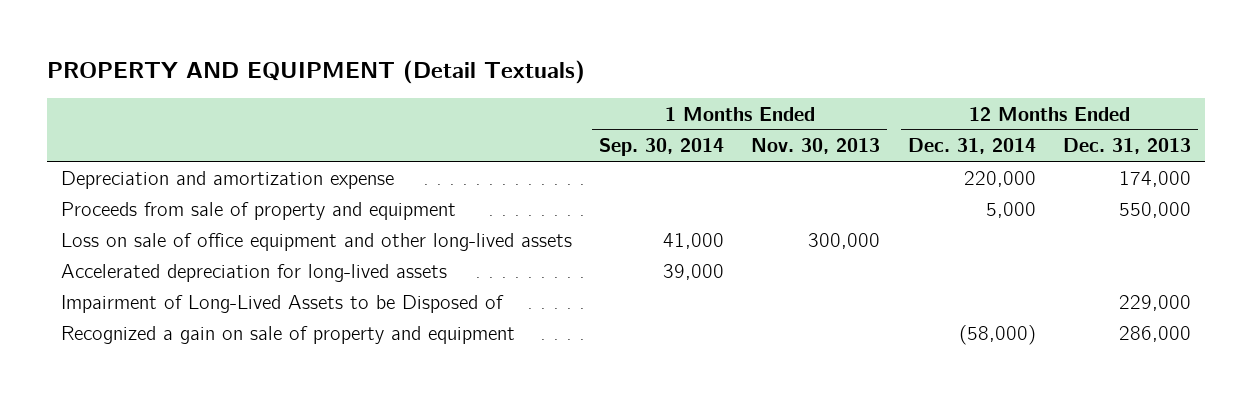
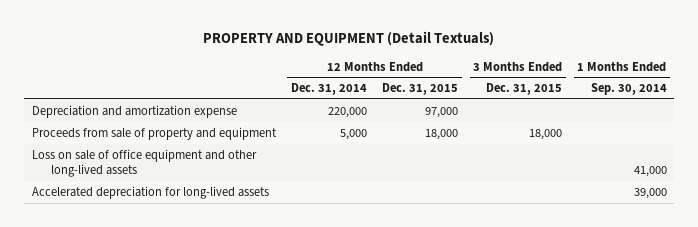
- | 1 Months Ended Sep. 30, 2014 | 1 Months Ended Nov. 30, 2013 | 12 Months Ended Dec. 31, 2014 | 12 Months Ended Dec. 31, 2013
+ | 12 Months Ended Dec. 31, 2014 | 12 Months Ended Dec. 31, 2015 | 3 Months Ended Dec. 31, 2015 | 1 Months Ended Sep. 30, 2014
- Impairment of Long-Lived Assets to be Disposed of | | | | 229,000
- Recognized a gain on sale of property and equipment | | | (58,000) | 286,000

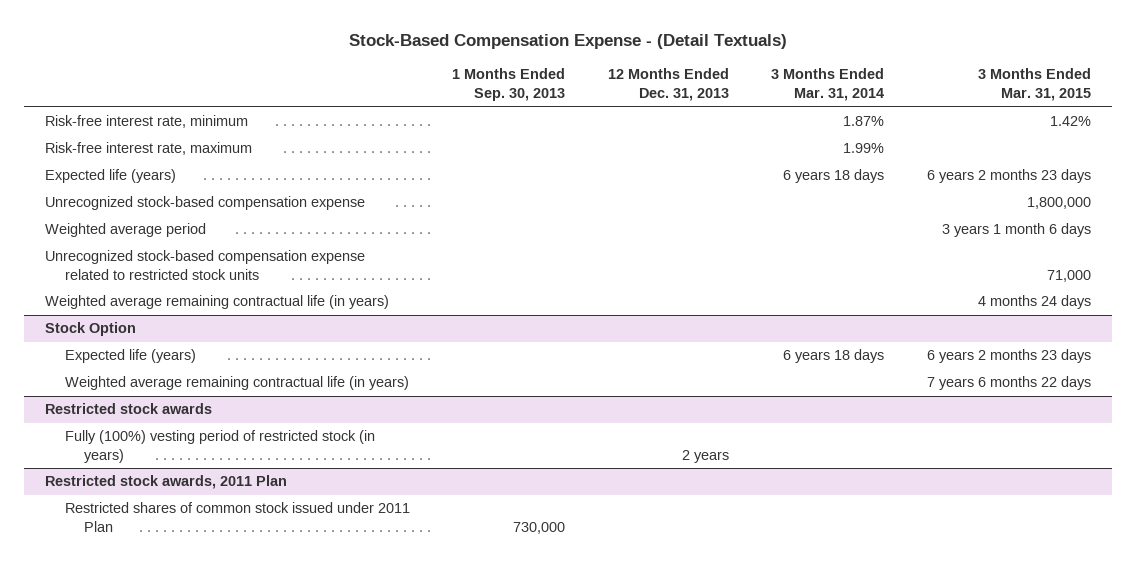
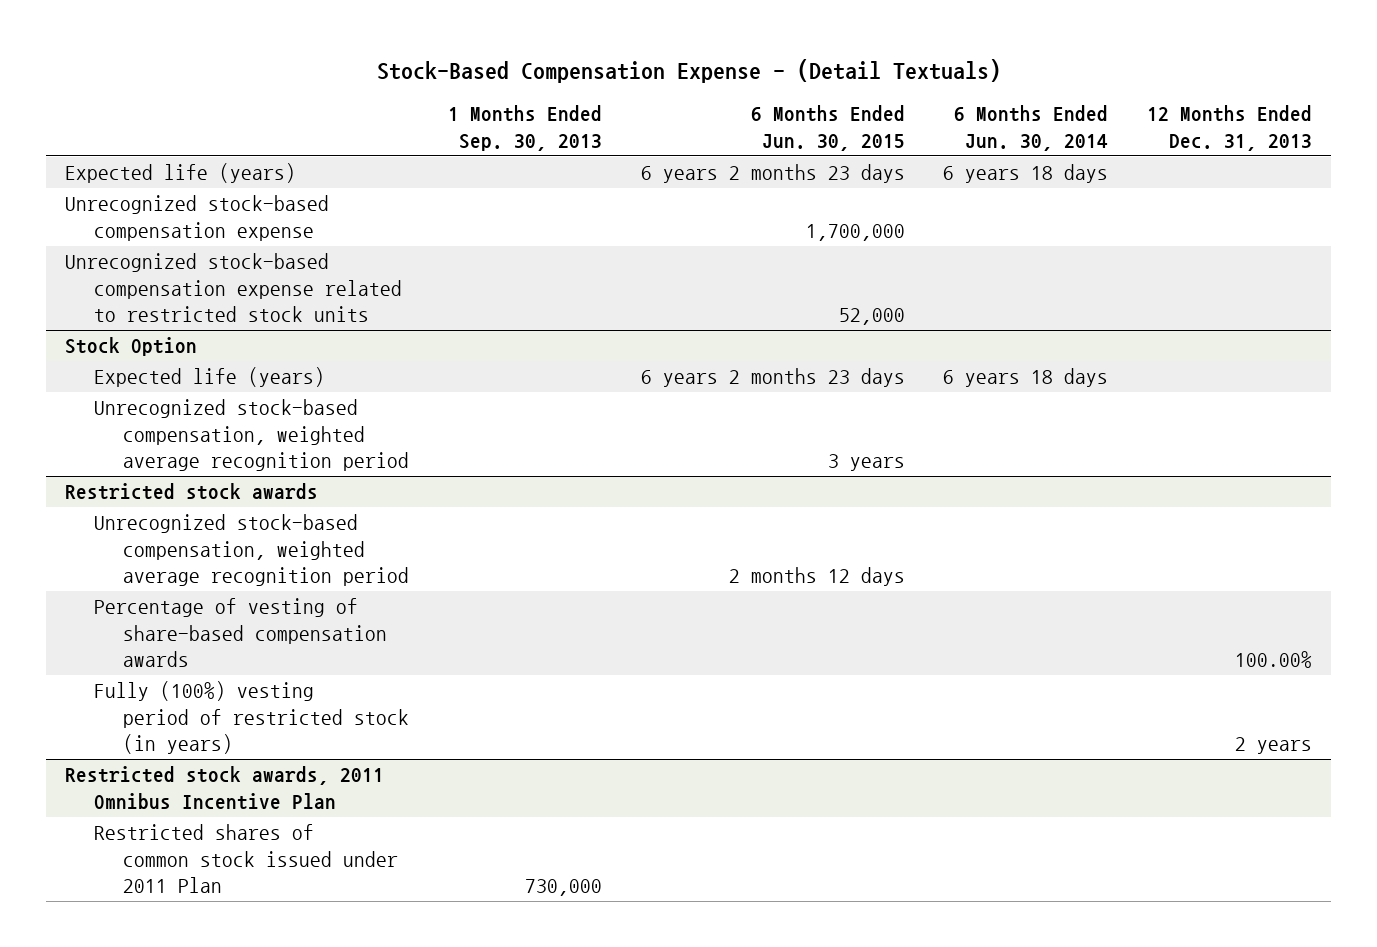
- | 1 Months Ended Sep. 30, 2013 | 12 Months Ended Dec. 31, 2013 | 3 Months Ended Mar. 31, 2014 | 3 Months Ended Mar. 31, 2015
+ | 1 Months Ended Sep. 30, 2013 | 6 Months Ended Jun. 30, 2015 | 6 Months Ended Jun. 30, 2014 | 12 Months Ended Dec. 31, 2013
- Risk-free interest rate, minimum | | | 1.87% | 1.42%
- Risk-free interest rate, maximum | | | 1.99% |
- Weighted average period | | | | 3 years 1 month 6 days
- Weighted average remaining contractual life (in years) | | | | 4 months 24 days
@ Stock Option
- Weighted average remaining contractual life (in years) | | | | 7 years 6 months 22 days
+ Unrecognized stock-based compensation, weighted average recognition period | | 3 years | |
@ Restricted stock awards
+ Unrecognized stock-based compensation, weighted average recognition period | | 2 months 12 days | |
+ Percentage of vesting of share-based compensation awards | | | | 100.00%
- Restricted stock awards, 2011 Plan
+ Restricted stock awards, 2011 Omnibus Incentive Plan

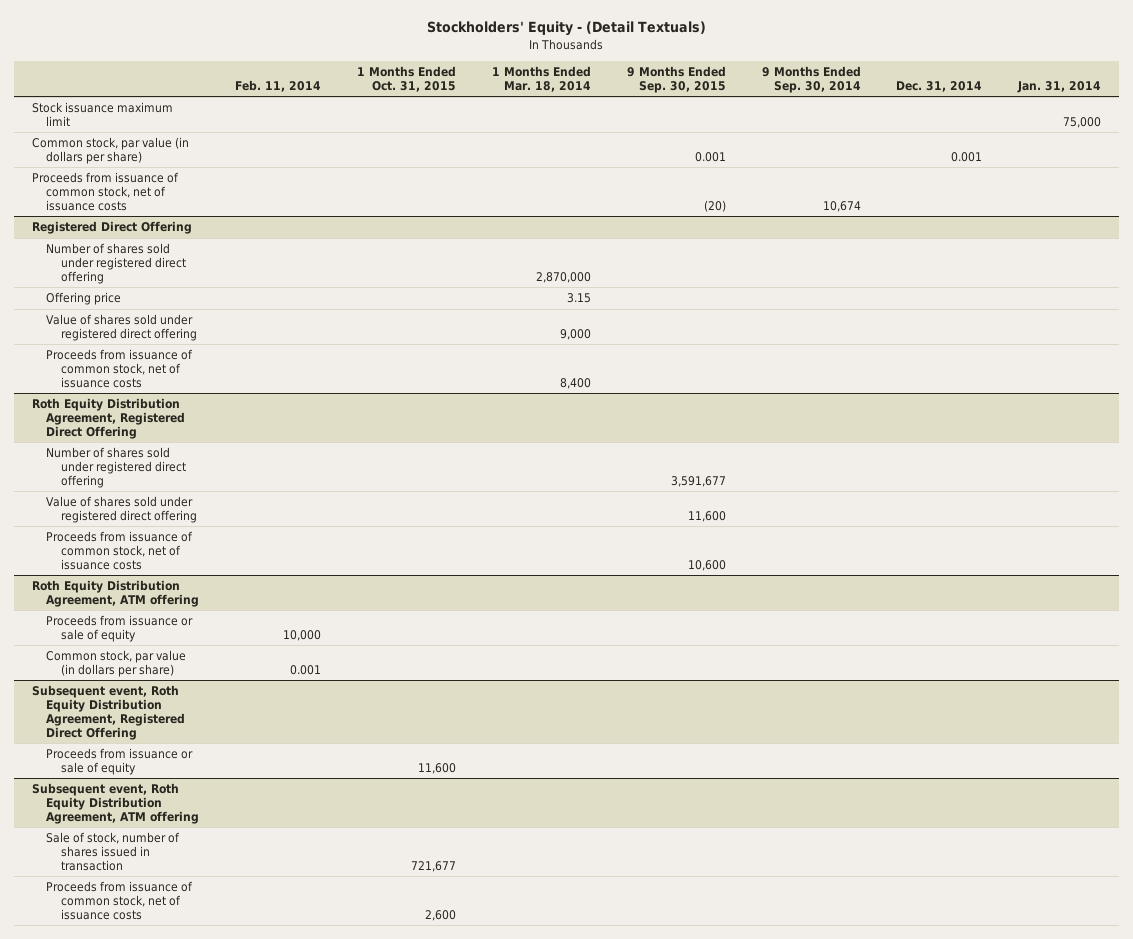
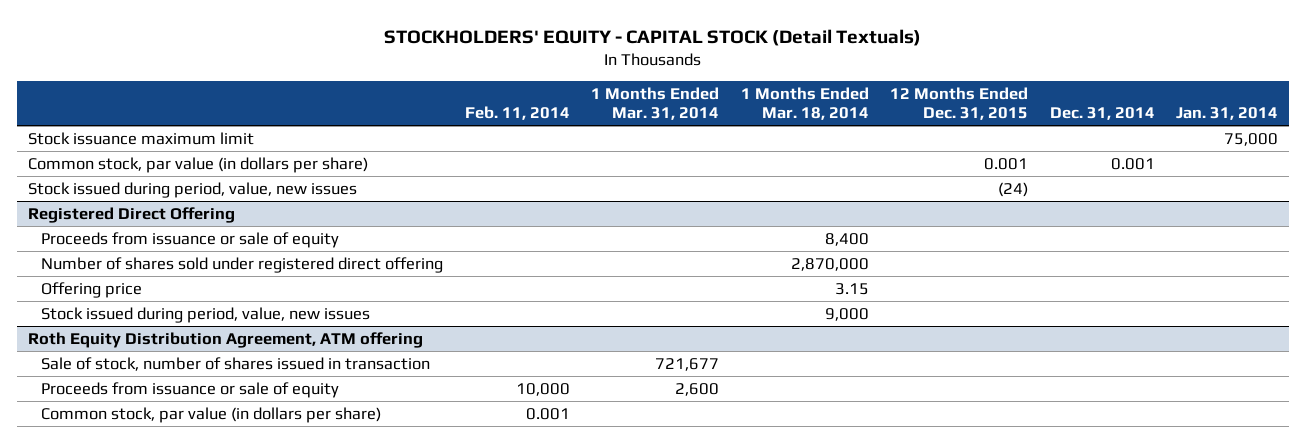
- Stockholders' Equity - (Detail Textuals)
+ STOCKHOLDERS' EQUITY - CAPITAL STOCK (Detail Textuals)
- | Feb. 11, 2014 | 1 Months Ended Oct. 31, 2015 | 1 Months Ended Mar. 18, 2014 | 9 Months Ended Sep. 30, 2015 | 9 Months Ended Sep. 30, 2014 | Dec. 31, 2014 | Jan. 31, 2014
+ | Feb. 11, 2014 | 1 Months Ended Mar. 31, 2014 | 1 Months Ended Mar. 18, 2014 | 12 Months Ended Dec. 31, 2015 | Dec. 31, 2014 | Jan. 31, 2014
- Proceeds from issuance of common stock, net of issuance costs | | | | (20) | 10,674 | |
+ Stock issued during period, value, new issues | | | | (24) | |
@ Registered Direct Offering
+ Proceeds from issuance or sale of equity | | | 8,400 | | |
- Value of shares sold under registered direct offering | | | 9,000 | | | |
- Proceeds from issuance of common stock, net of issuance costs | | | 8,400 | | | |
- Roth Equity Distribution Agreement, Registered Direct Offering
- Number of shares sold under registered direct offering | | | | 3,591,677 | | |
- Value of shares sold under registered direct offering | | | | 11,600 | | |
- Proceeds from issuance of common stock, net of issuance costs | | | | 10,600 | | |
@ Registered Direct Offering
+ Stock issued during period, value, new issues | | | 9,000 | | |
@ Roth Equity Distribution Agreement, ATM offering
+ Sale of stock, number of shares issued in transaction | | 721,677 | | | |
- Subsequent event, Roth Equity Distribution Agreement, Registered Direct Offering
- Proceeds from issuance or sale of equity | | 11,600 | | | | |
- Subsequent event, Roth Equity Distribution Agreement, ATM offering
- Sale of stock, number of shares issued in transaction | | 721,677 | | | | |
- Proceeds from issuance of common stock, net of issuance costs | | 2,600 | | | | |

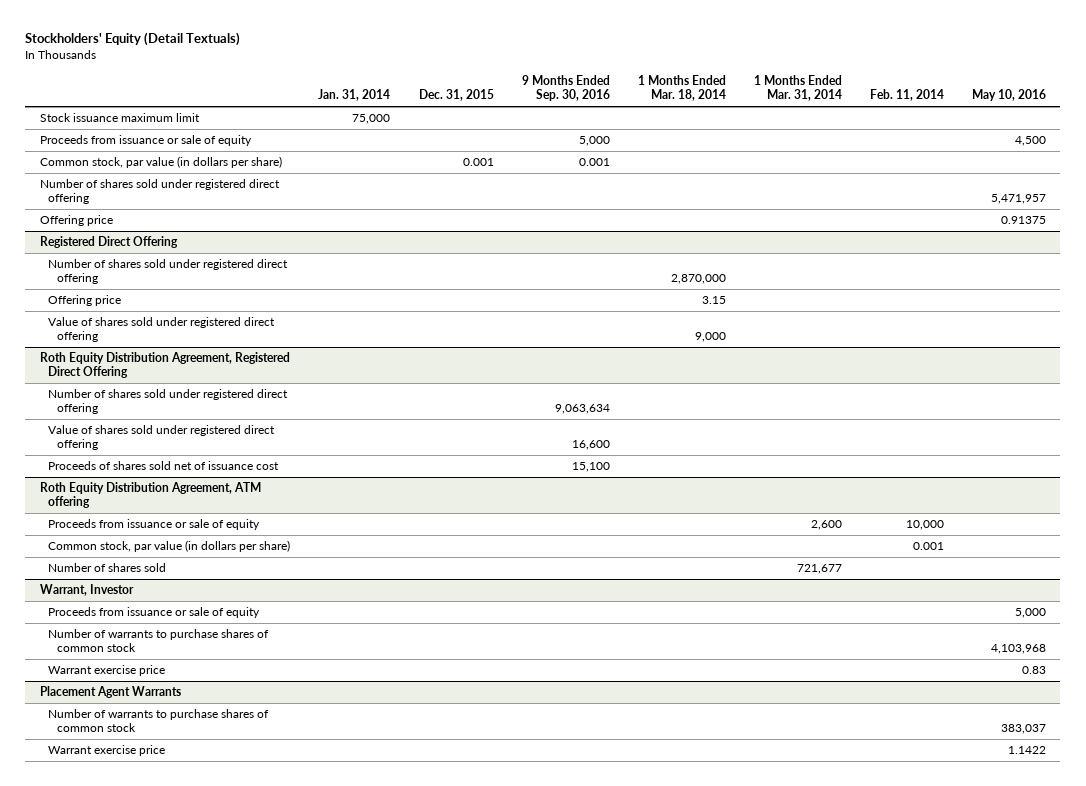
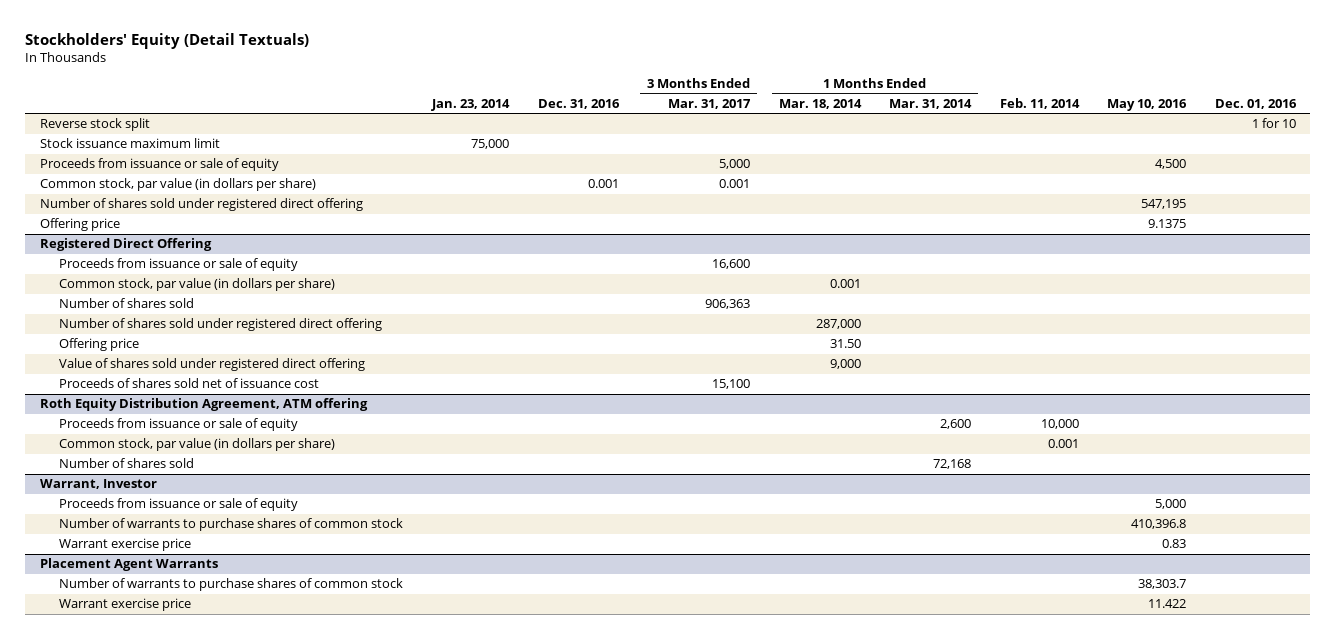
- | Jan. 31, 2014 | Dec. 31, 2015 | 9 Months Ended Sep. 30, 2016 | 1 Months Ended Mar. 18, 2014 | 1 Months Ended Mar. 31, 2014 | Feb. 11, 2014 | May 10, 2016
+ | Jan. 23, 2014 | Dec. 31, 2016 | 3 Months Ended Mar. 31, 2017 | 1 Months Ended Mar. 18, 2014 | 1 Months Ended Mar. 31, 2014 | Feb. 11, 2014 | May 10, 2016 | Dec. 01, 2016
+ Reverse stock split | | | | | | | | 1 for 10
- Number of shares sold under registered direct offering | | | | | | | 5,471,957
- Offering price | | | | | | | 0.91375
+ Number of shares sold under registered direct offering | | | | | | | 547,195 |
+ Offering price | | | | | | | 9.1375 |
@ Registered Direct Offering
- Number of shares sold under registered direct offering | | | | 2,870,000 | | |
- Offering price | | | | 3.15 | | |
+ Proceeds from issuance or sale of equity | | | 16,600 | | | | |
+ Common stock, par value (in dollars per share) | | | | 0.001 | | | |
+ Number of shares sold | | | 906,363 | | | | |
+ Number of shares sold under registered direct offering | | | | 287,000 | | | |
+ Offering price | | | | 31.50 | | | |
- Roth Equity Distribution Agreement, Registered Direct Offering
- Number of shares sold under registered direct offering | | | 9,063,634 | | | |
- Value of shares sold under registered direct offering | | | 16,600 | | | |
- Proceeds of shares sold net of issuance cost | | | 15,100 | | | |
@ Registered Direct Offering
+ Proceeds of shares sold net of issuance cost | | | 15,100 | | | | |
@ Roth Equity Distribution Agreement, ATM offering
- Number of shares sold | | | | | 721,677 | |
+ Number of shares sold | | | | | 72,168 | | |
@ Warrant, Investor
- Number of warrants to purchase shares of common stock | | | | | | | 4,103,968
+ Number of warrants to purchase shares of common stock | | | | | | | 410,396.8 |
@ Placement Agent Warrants
- Number of warrants to purchase shares of common stock | | | | | | | 383,037
- Warrant exercise price | | | | | | | 1.1422
+ Number of warrants to purchase shares of common stock | | | | | | | 38,303.7 |
+ Warrant exercise price | | | | | | | 11.422 |

